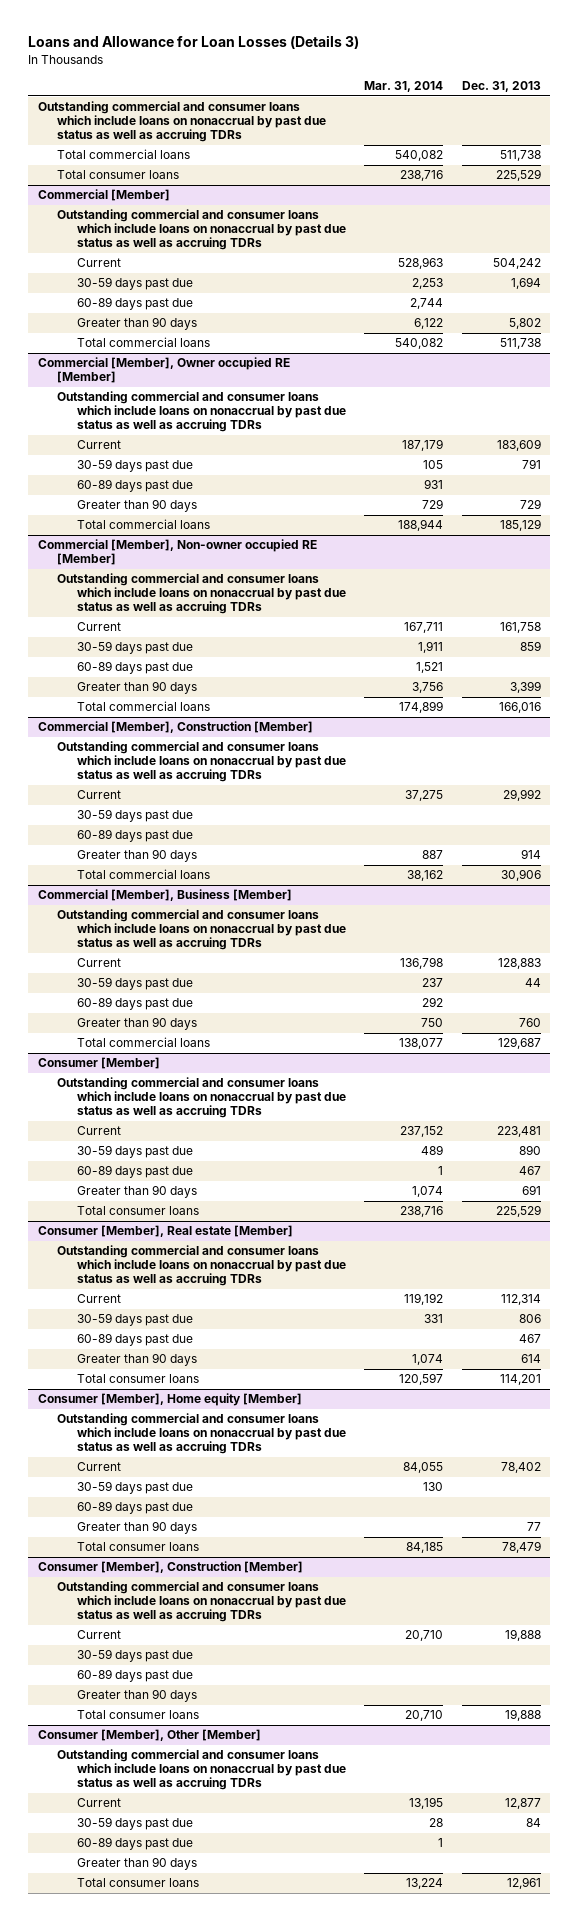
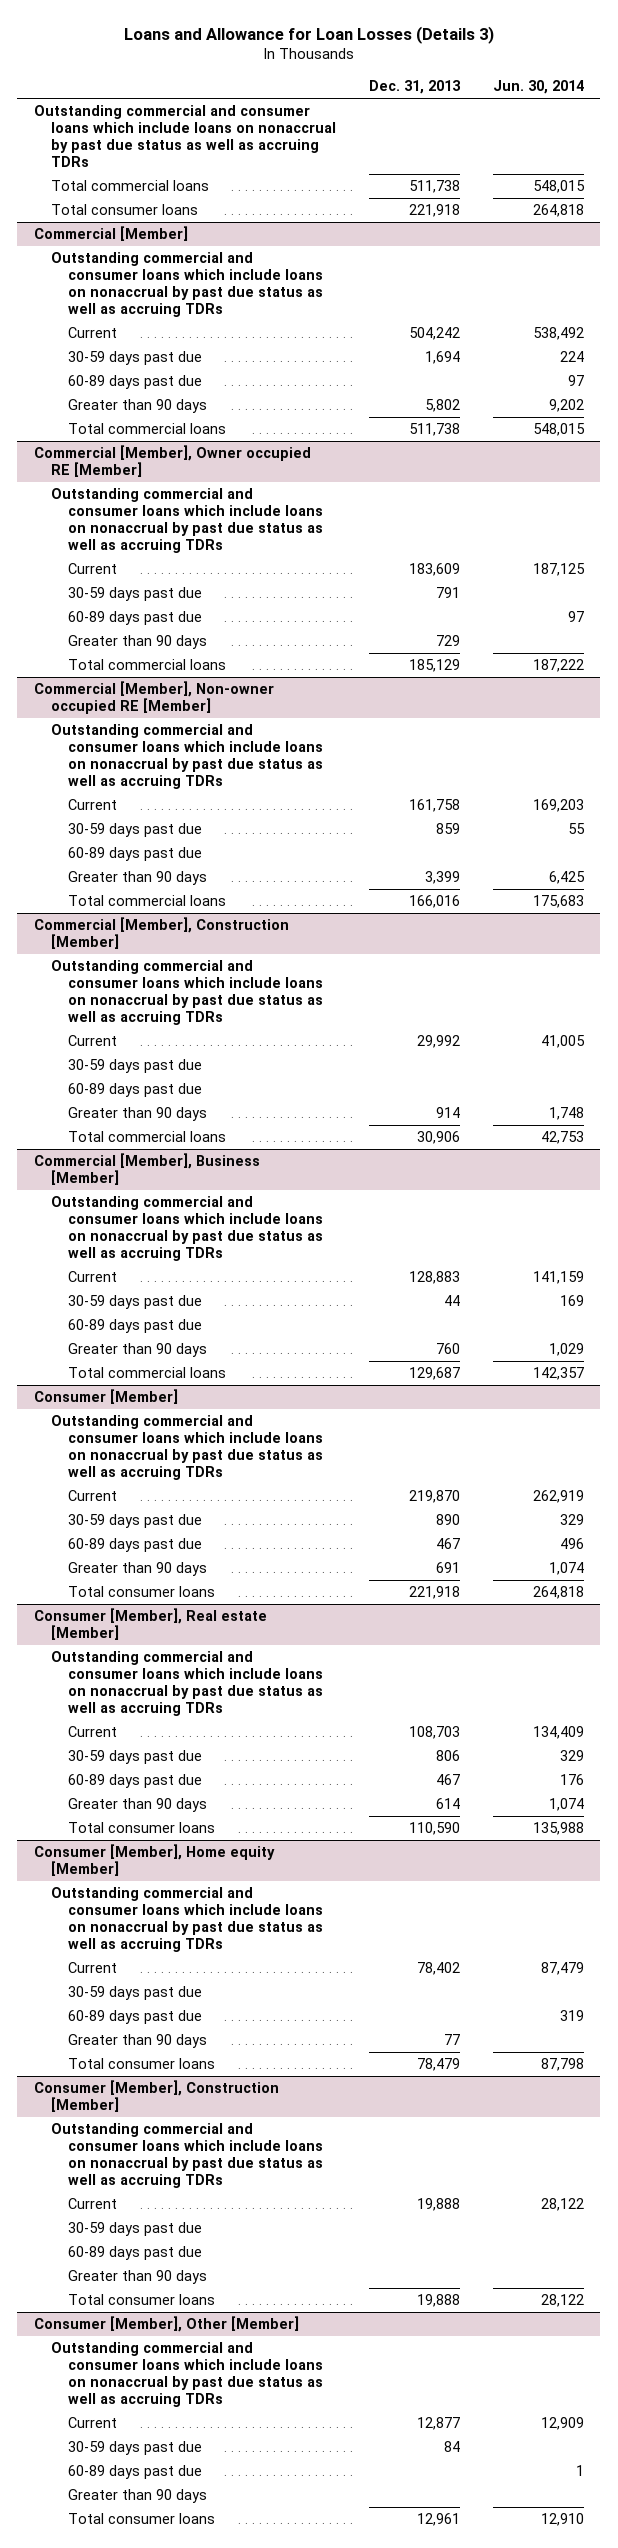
- | Mar. 31, 2014 | Dec. 31, 2013
+ | Dec. 31, 2013 | Jun. 30, 2014
- Total consumer loans | 238,716 | 225,529
+ Total consumer loans | 221,918 | 264,818
@ Consumer [Member]
- Current | 237,152 | 223,481
+ Current | 219,870 | 262,919
- Total consumer loans | 238,716 | 225,529
+ Total consumer loans | 221,918 | 264,818
@ Consumer [Member], Real estate [Member]
- Current | 119,192 | 112,314
+ Current | 108,703 | 134,409
- Total consumer loans | 120,597 | 114,201
+ Total consumer loans | 110,590 | 135,988

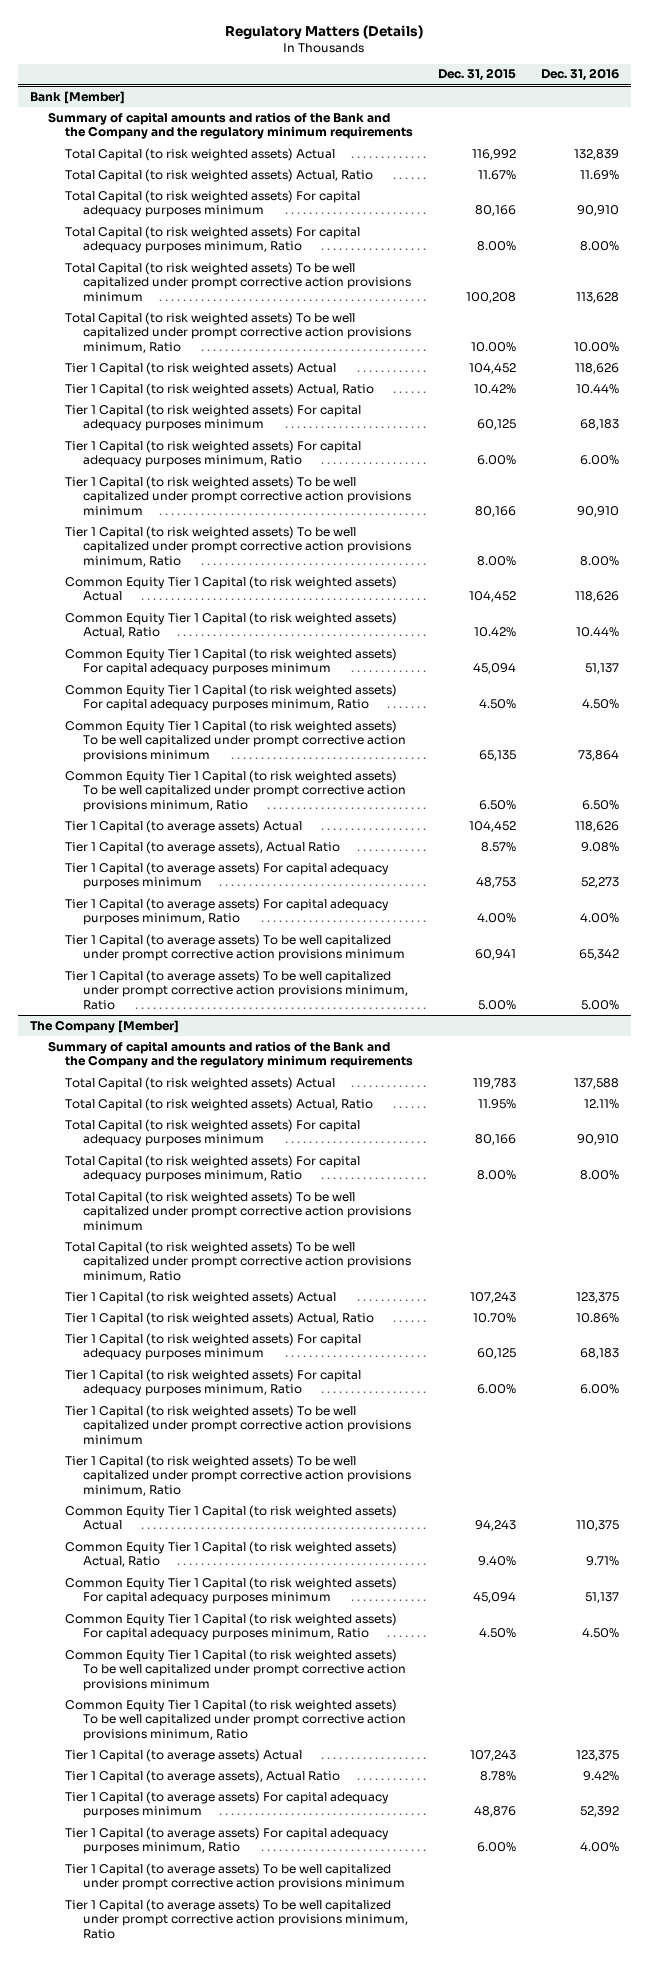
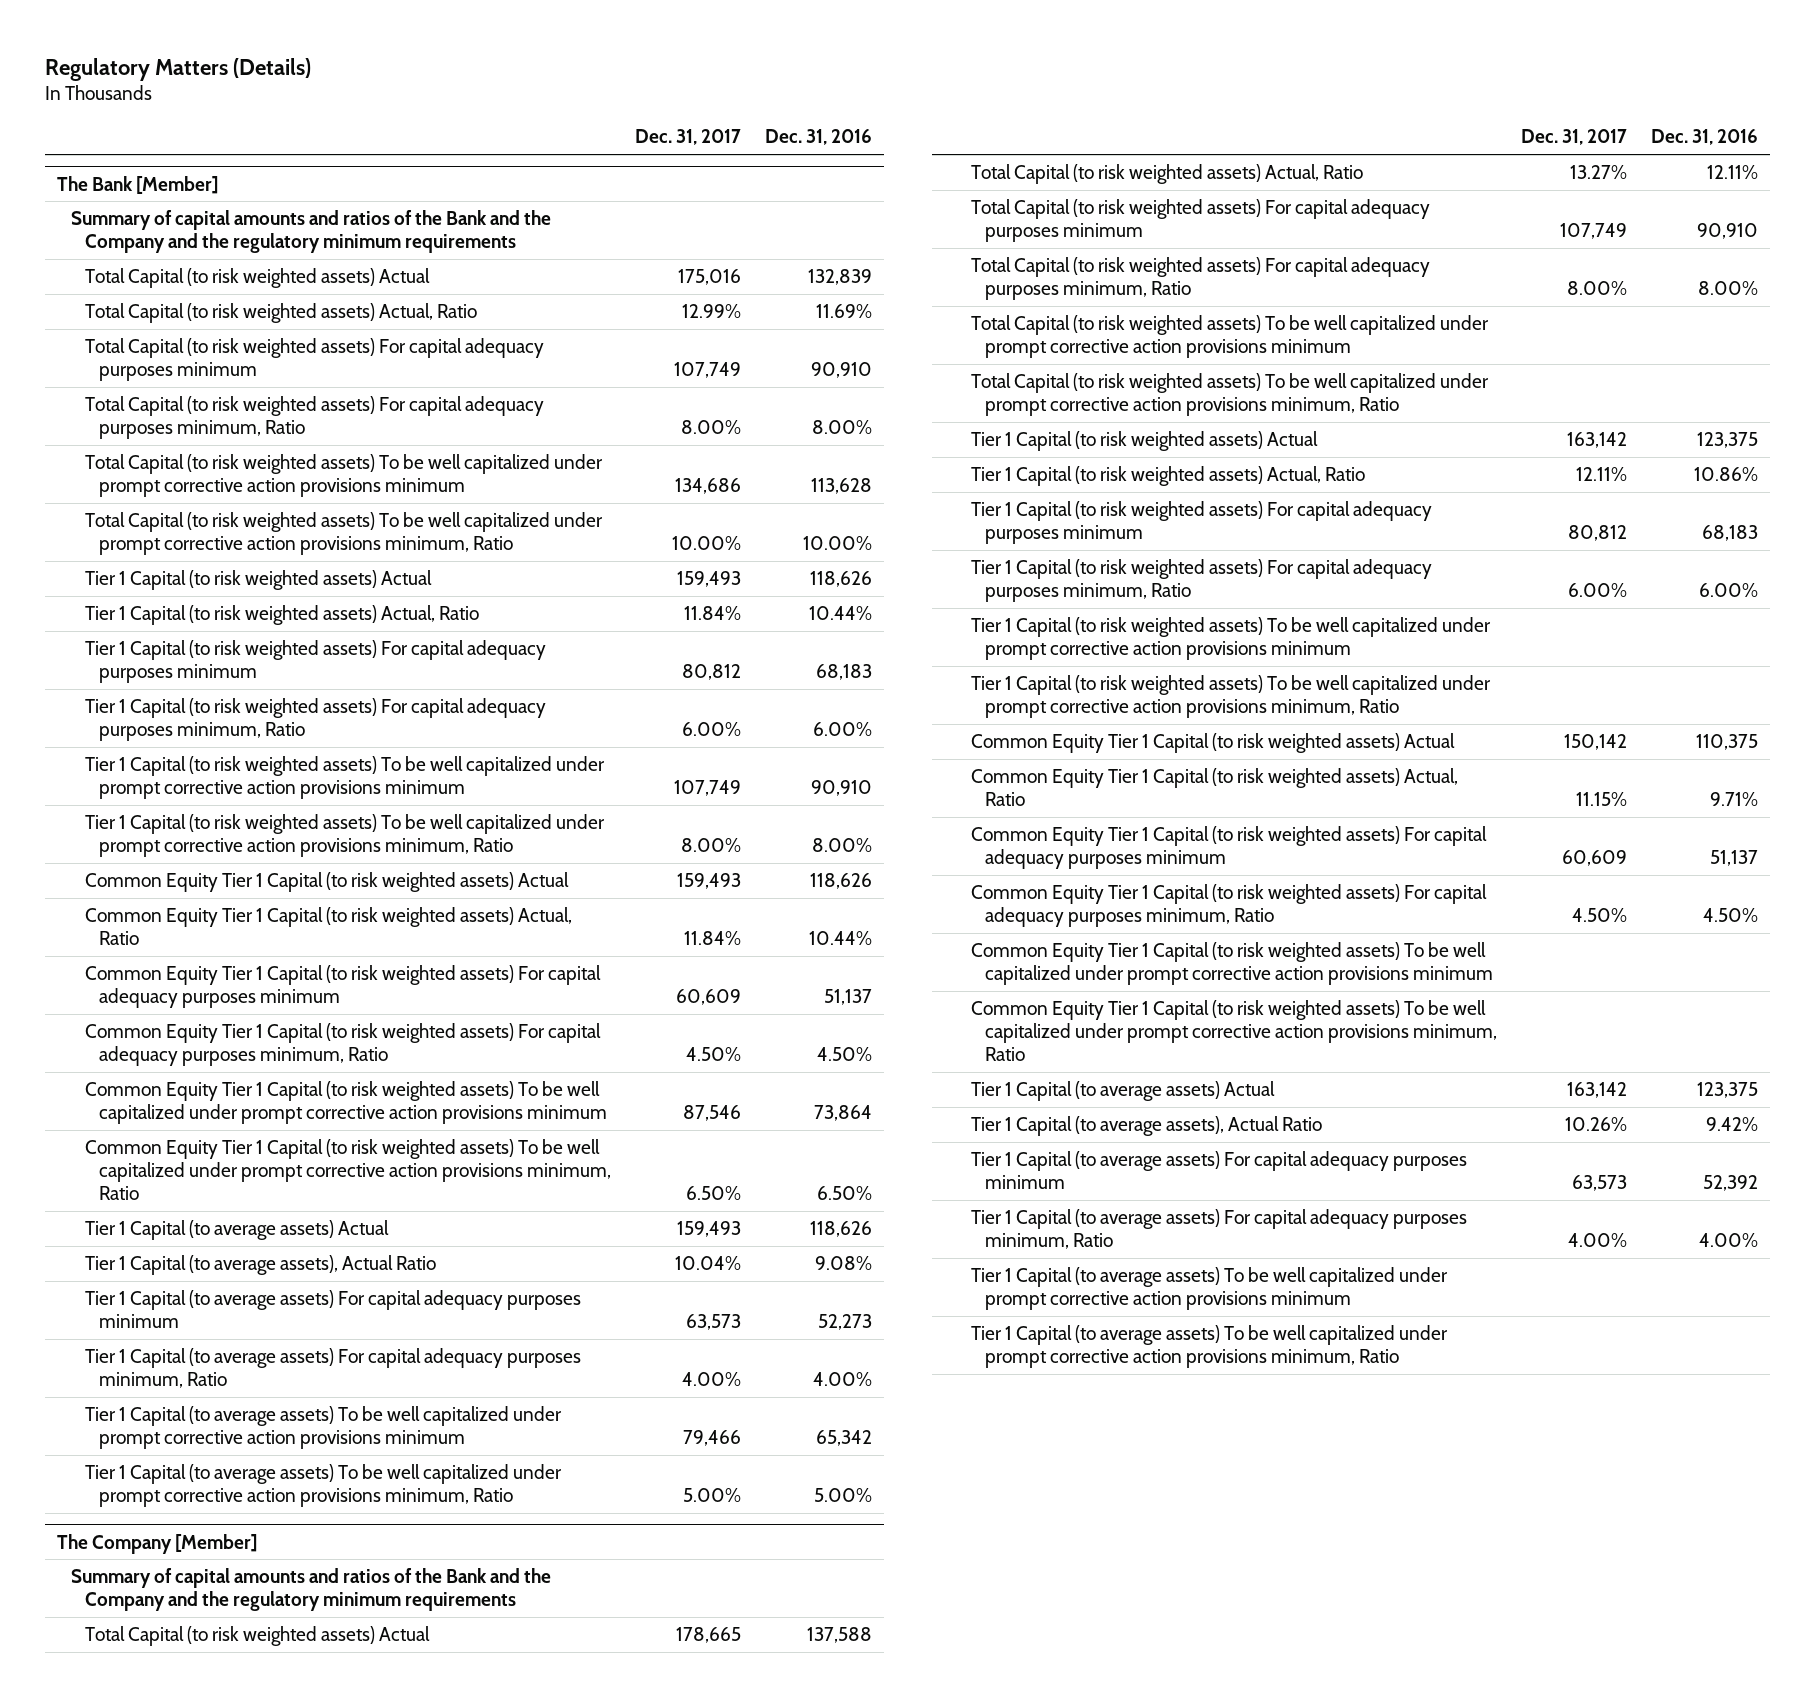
- | Dec. 31, 2015 | Dec. 31, 2016
+ | Dec. 31, 2017 | Dec. 31, 2016
- Bank [Member]
+ The Bank [Member]

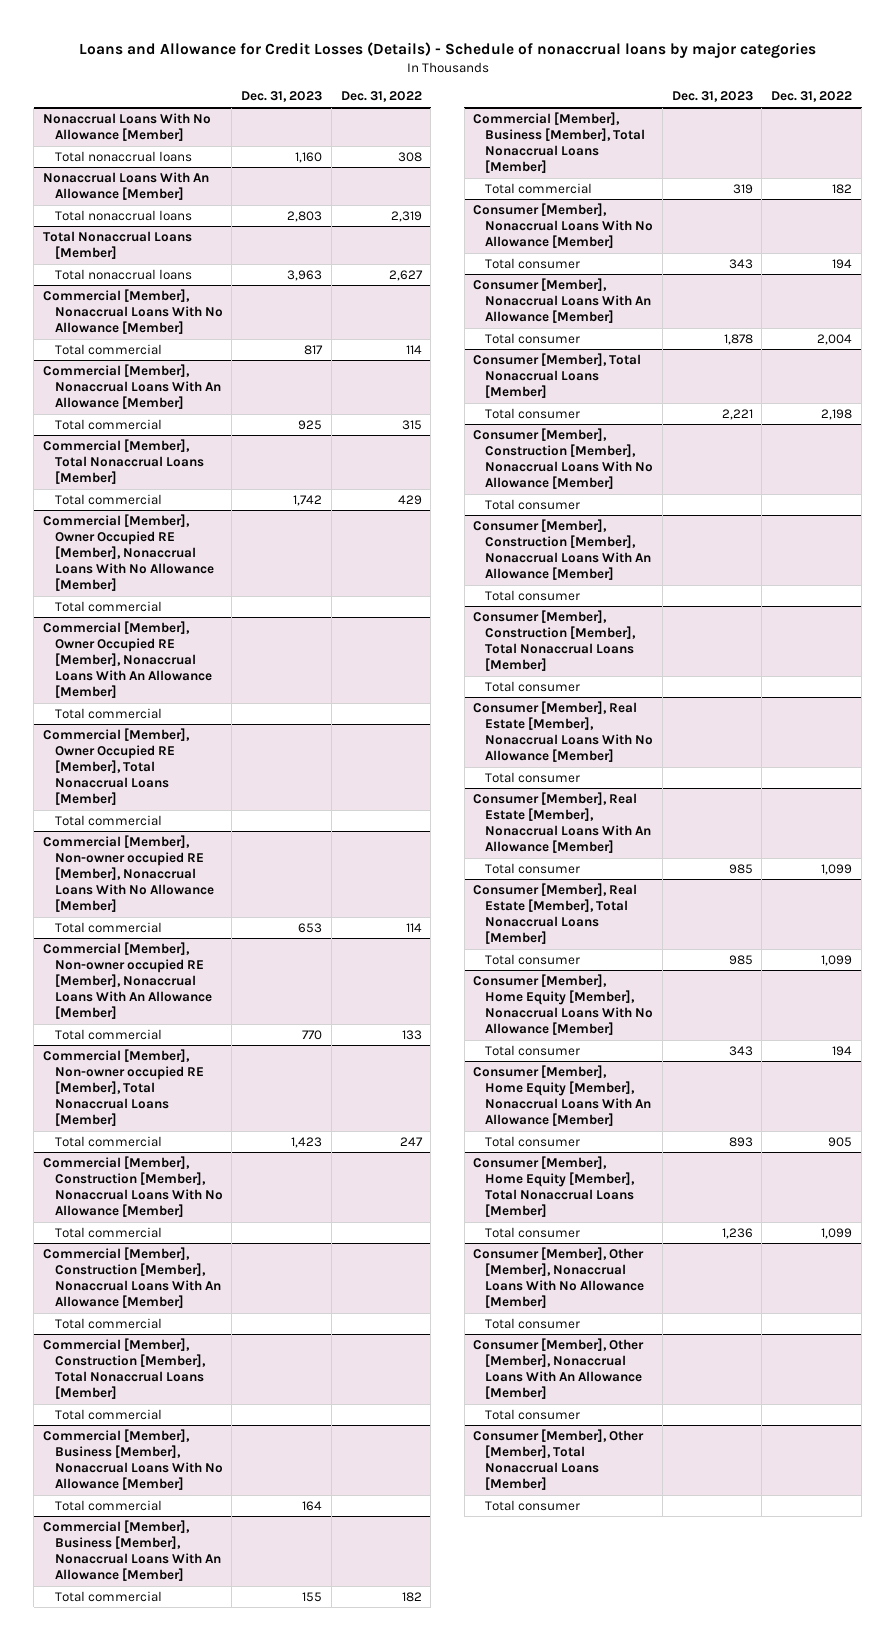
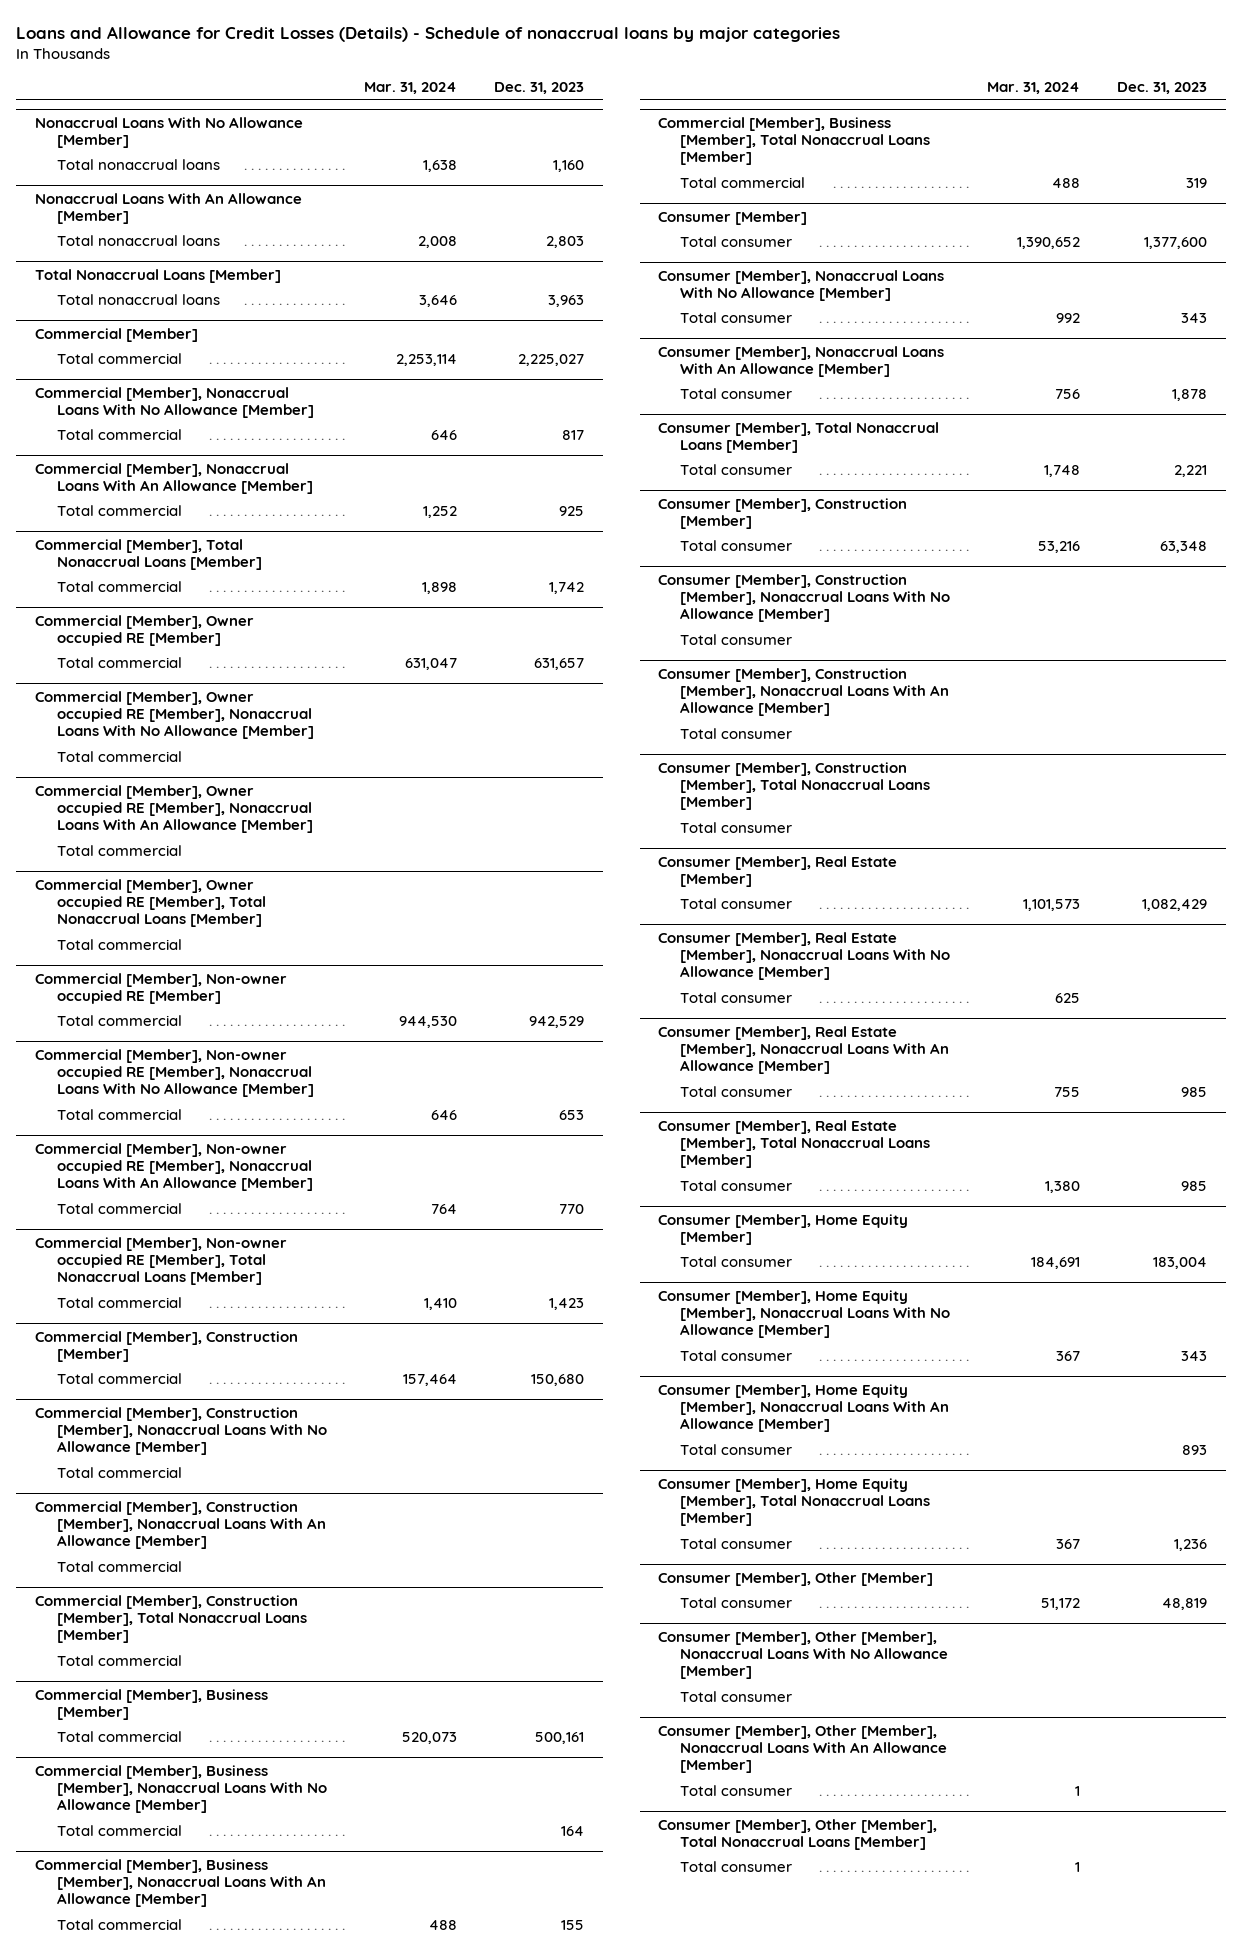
- | Dec. 31, 2023 | Dec. 31, 2022
+ | Mar. 31, 2024 | Dec. 31, 2023
+ Commercial [Member]
+ Total commercial | 2,253,114 | 2,225,027
- Commercial [Member], Owner Occupied RE [Member], Nonaccrual Loans With No Allowance [Member]
+ Commercial [Member], Owner occupied RE [Member]
+ Total commercial | 631,047 | 631,657
+ Commercial [Member], Owner occupied RE [Member], Nonaccrual Loans With No Allowance [Member]
- Commercial [Member], Owner Occupied RE [Member], Nonaccrual Loans With An Allowance [Member]
+ Commercial [Member], Owner occupied RE [Member], Nonaccrual Loans With An Allowance [Member]
- Commercial [Member], Owner Occupied RE [Member], Total Nonaccrual Loans [Member]
+ Commercial [Member], Owner occupied RE [Member], Total Nonaccrual Loans [Member]
+ Commercial [Member], Non-owner occupied RE [Member]
+ Total commercial | 944,530 | 942,529
+ Commercial [Member], Construction [Member]
+ Total commercial | 157,464 | 150,680
+ Commercial [Member], Business [Member]
+ Total commercial | 520,073 | 500,161
+ Consumer [Member]
+ Total consumer | 1,390,652 | 1,377,600
+ Consumer [Member], Construction [Member]
+ Total consumer | 53,216 | 63,348
+ Consumer [Member], Real Estate [Member]
+ Total consumer | 1,101,573 | 1,082,429
+ Consumer [Member], Home Equity [Member]
+ Total consumer | 184,691 | 183,004
+ Consumer [Member], Other [Member]
+ Total consumer | 51,172 | 48,819

